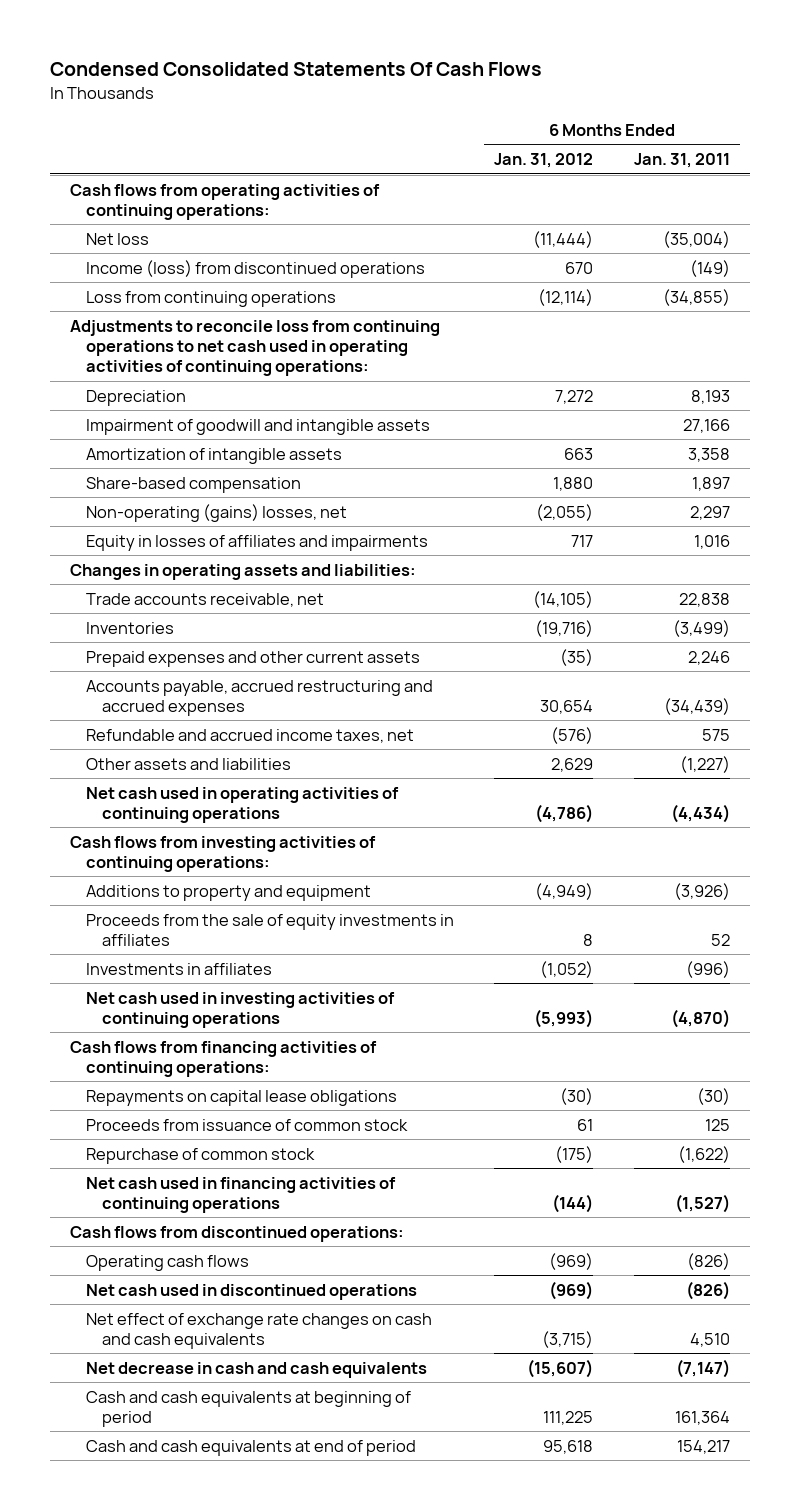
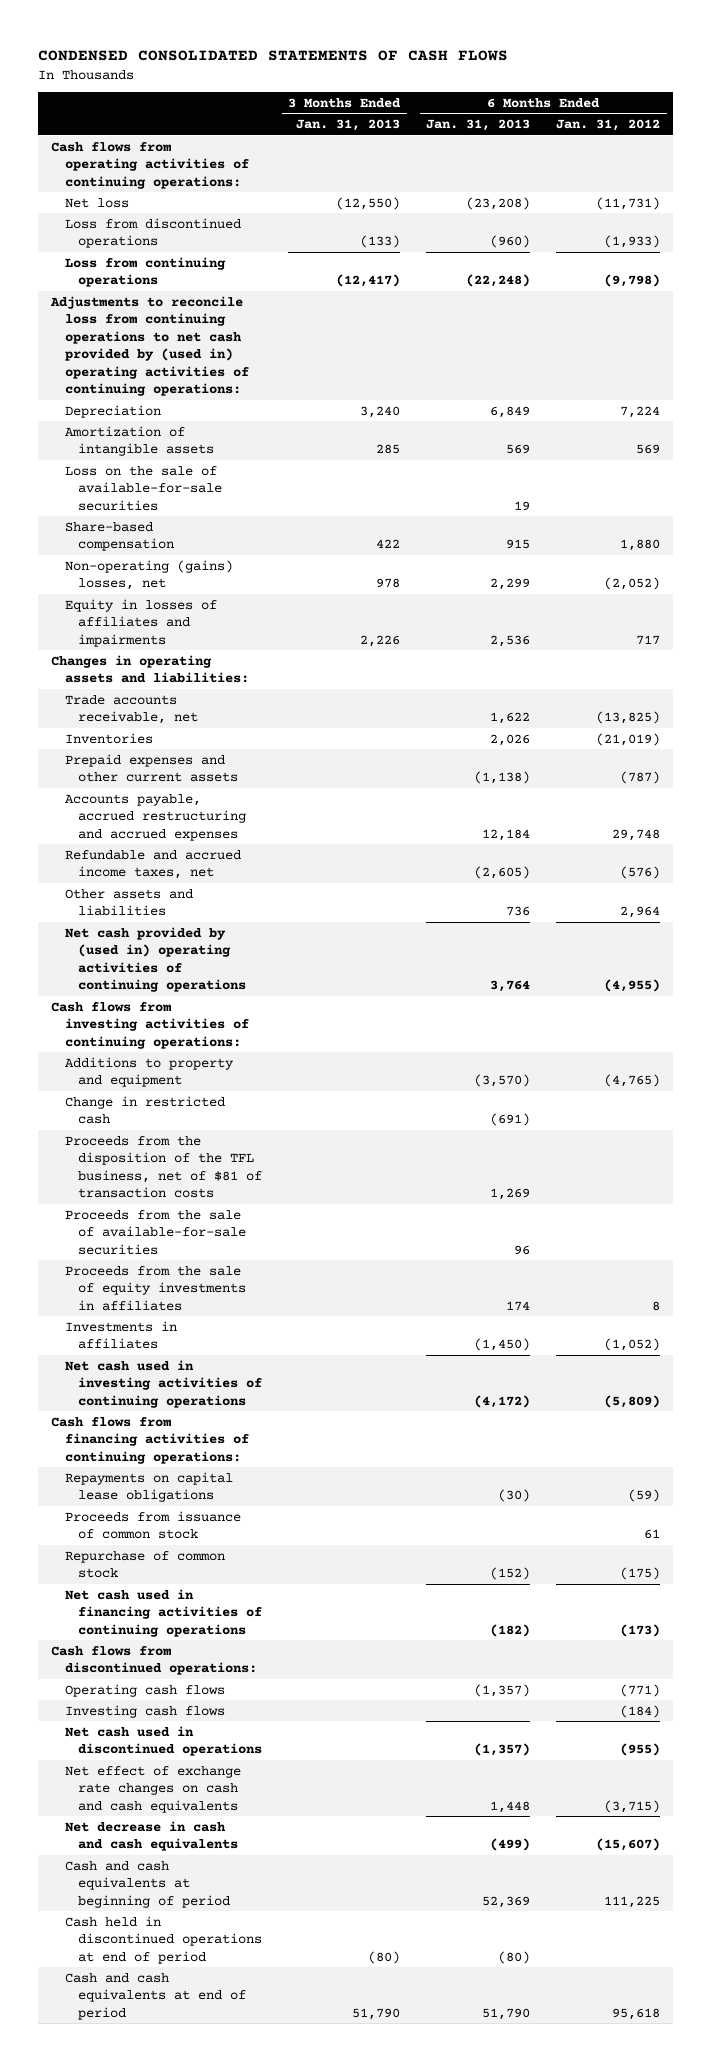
- Condensed Consolidated Statements Of Cash Flows
+ CONDENSED CONSOLIDATED STATEMENTS OF CASH FLOWS
- | 6 Months Ended Jan. 31, 2012 | 6 Months Ended Jan. 31, 2011
+ | 3 Months Ended Jan. 31, 2013 | 6 Months Ended Jan. 31, 2013 | 6 Months Ended Jan. 31, 2012
- Net loss | (11,444) | (35,004)
- Income (loss) from discontinued operations | 670 | (149)
- Loss from continuing operations | (12,114) | (34,855)
- Adjustments to reconcile loss from continuing operations to net cash used in operating activities of continuing operations:
- Depreciation | 7,272 | 8,193
- Impairment of goodwill and intangible assets | | 27,166
- Amortization of intangible assets | 663 | 3,358
+ Net loss | (12,550) | (23,208) | (11,731)
+ Loss from discontinued operations | (133) | (960) | (1,933)
+ Loss from continuing operations | (12,417) | (22,248) | (9,798)
+ Adjustments to reconcile loss from continuing operations to net cash provided by (used in) operating activities of continuing operations:
+ Depreciation | 3,240 | 6,849 | 7,224
+ Amortization of intangible assets | 285 | 569 | 569
+ Loss on the sale of available-for-sale securities | | 19 |
- Non-operating (gains) losses, net | (2,055) | 2,297
+ Non-operating (gains) losses, net | 978 | 2,299 | (2,052)
- Trade accounts receivable, net | (14,105) | 22,838
- Inventories | (19,716) | (3,499)
- Prepaid expenses and other current assets | (35) | 2,246
- Accounts payable, accrued restructuring and accrued expenses | 30,654 | (34,439)
+ Trade accounts receivable, net | | 1,622 | (13,825)
+ Inventories | | 2,026 | (21,019)
+ Prepaid expenses and other current assets | | (1,138) | (787)
+ Accounts payable, accrued restructuring and accrued expenses | | 12,184 | 29,748
- Other assets and liabilities | 2,629 | (1,227)
- Net cash used in operating activities of continuing operations | (4,786) | (4,434)
+ Other assets and liabilities | | 736 | 2,964
+ Net cash provided by (used in) operating activities of continuing operations | | 3,764 | (4,955)
- Additions to property and equipment | (4,949) | (3,926)
+ Additions to property and equipment | | (3,570) | (4,765)
+ Change in restricted cash | | (691) |
+ Proceeds from the disposition of the TFL business, net of $81 of transaction costs | | 1,269 |
+ Proceeds from the sale of available-for-sale securities | | 96 |
- Net cash used in investing activities of continuing operations | (5,993) | (4,870)
+ Net cash used in investing activities of continuing operations | | (4,172) | (5,809)
- Repayments on capital lease obligations | (30) | (30)
+ Repayments on capital lease obligations | | (30) | (59)
- Net cash used in financing activities of continuing operations | (144) | (1,527)
+ Net cash used in financing activities of continuing operations | | (182) | (173)
- Operating cash flows | (969) | (826)
- Net cash used in discontinued operations | (969) | (826)
+ Operating cash flows | | (1,357) | (771)
+ Investing cash flows | | | (184)
+ Net cash used in discontinued operations | | (1,357) | (955)
+ Cash held in discontinued operations at end of period | (80) | (80) |

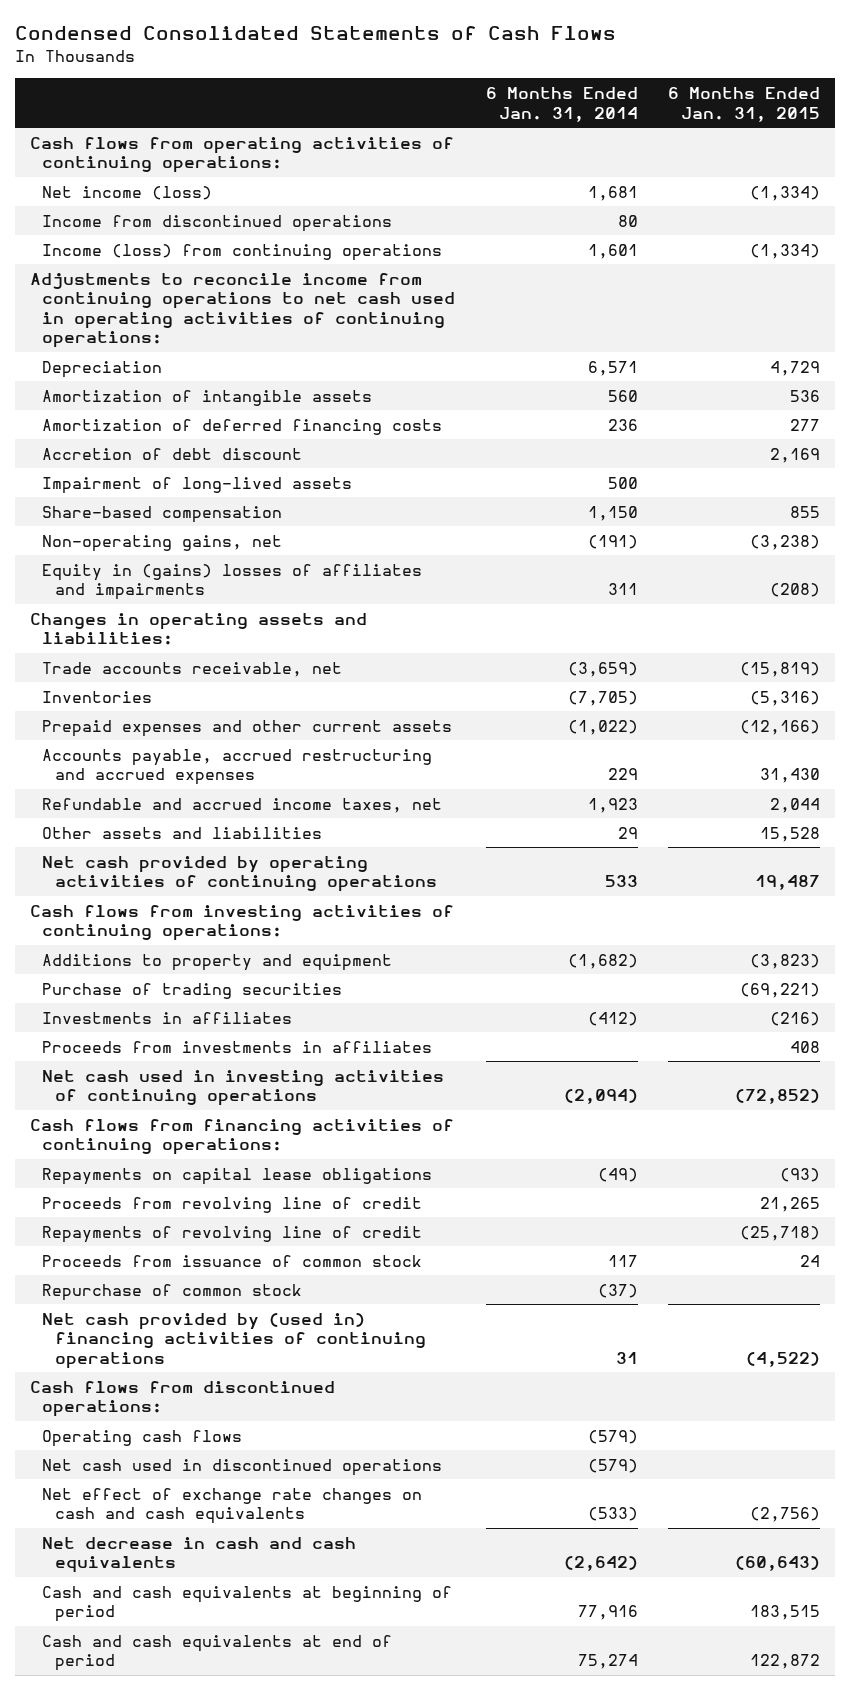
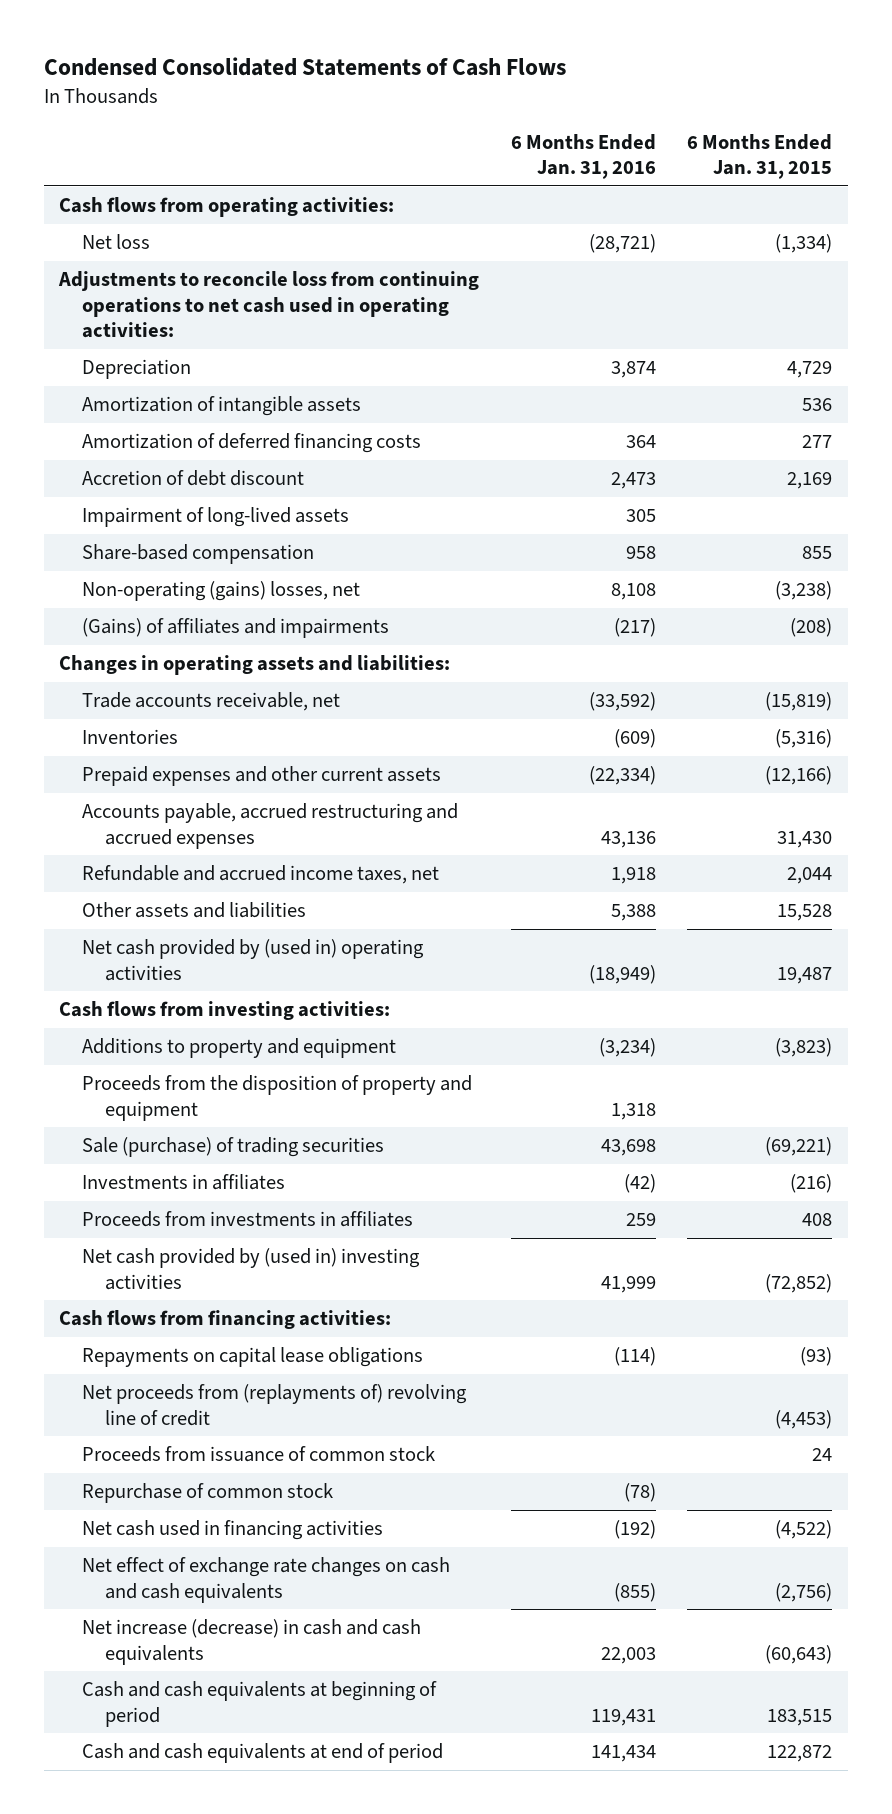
- | 6 Months Ended Jan. 31, 2014 | 6 Months Ended Jan. 31, 2015
+ | 6 Months Ended Jan. 31, 2016 | 6 Months Ended Jan. 31, 2015
- Cash flows from operating activities of continuing operations:
- Net income (loss) | 1,681 | (1,334)
- Income from discontinued operations | 80 |
- Income (loss) from continuing operations | 1,601 | (1,334)
- Adjustments to reconcile income from continuing operations to net cash used in operating activities of continuing operations:
+ Cash flows from operating activities:
+ Net loss | (28,721) | (1,334)
+ Adjustments to reconcile loss from continuing operations to net cash used in operating activities:
- Non-operating gains, net | (191) | (3,238)
- Equity in (gains) losses of affiliates and impairments | 311 | (208)
+ Non-operating (gains) losses, net | 8,108 | (3,238)
+ (Gains) of affiliates and impairments | (217) | (208)
- Net cash provided by operating activities of continuing operations | 533 | 19,487
- Cash flows from investing activities of continuing operations:
+ Net cash provided by (used in) operating activities | (18,949) | 19,487
+ Cash flows from investing activities:
- Purchase of trading securities | | (69,221)
+ Proceeds from the disposition of property and equipment | 1,318 |
+ Sale (purchase) of trading securities | 43,698 | (69,221)
- Net cash used in investing activities of continuing operations | (2,094) | (72,852)
- Cash flows from financing activities of continuing operations:
+ Net cash provided by (used in) investing activities | 41,999 | (72,852)
+ Cash flows from financing activities:
- Proceeds from revolving line of credit | | 21,265
- Repayments of revolving line of credit | | (25,718)
+ Net proceeds from (replayments of) revolving line of credit | | (4,453)
- Net cash provided by (used in) financing activities of continuing operations | 31 | (4,522)
- Cash flows from discontinued operations:
- Operating cash flows | (579) |
- Net cash used in discontinued operations | (579) |
+ Net cash used in financing activities | (192) | (4,522)
- Net decrease in cash and cash equivalents | (2,642) | (60,643)
+ Net increase (decrease) in cash and cash equivalents | 22,003 | (60,643)

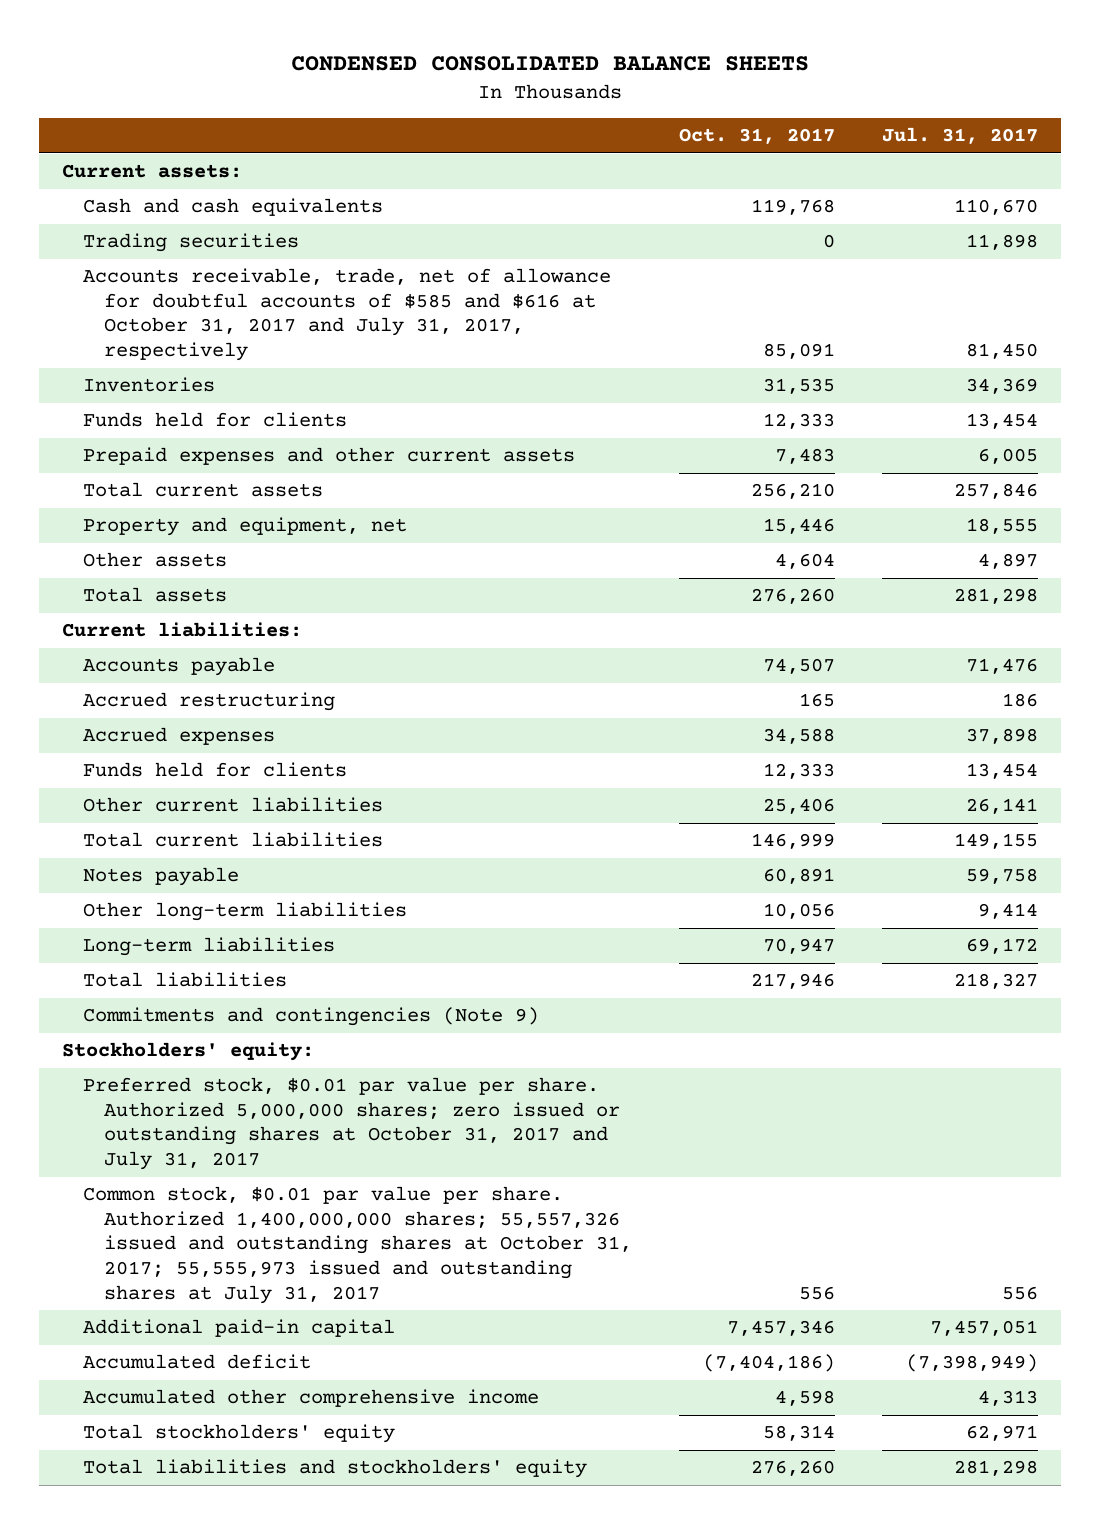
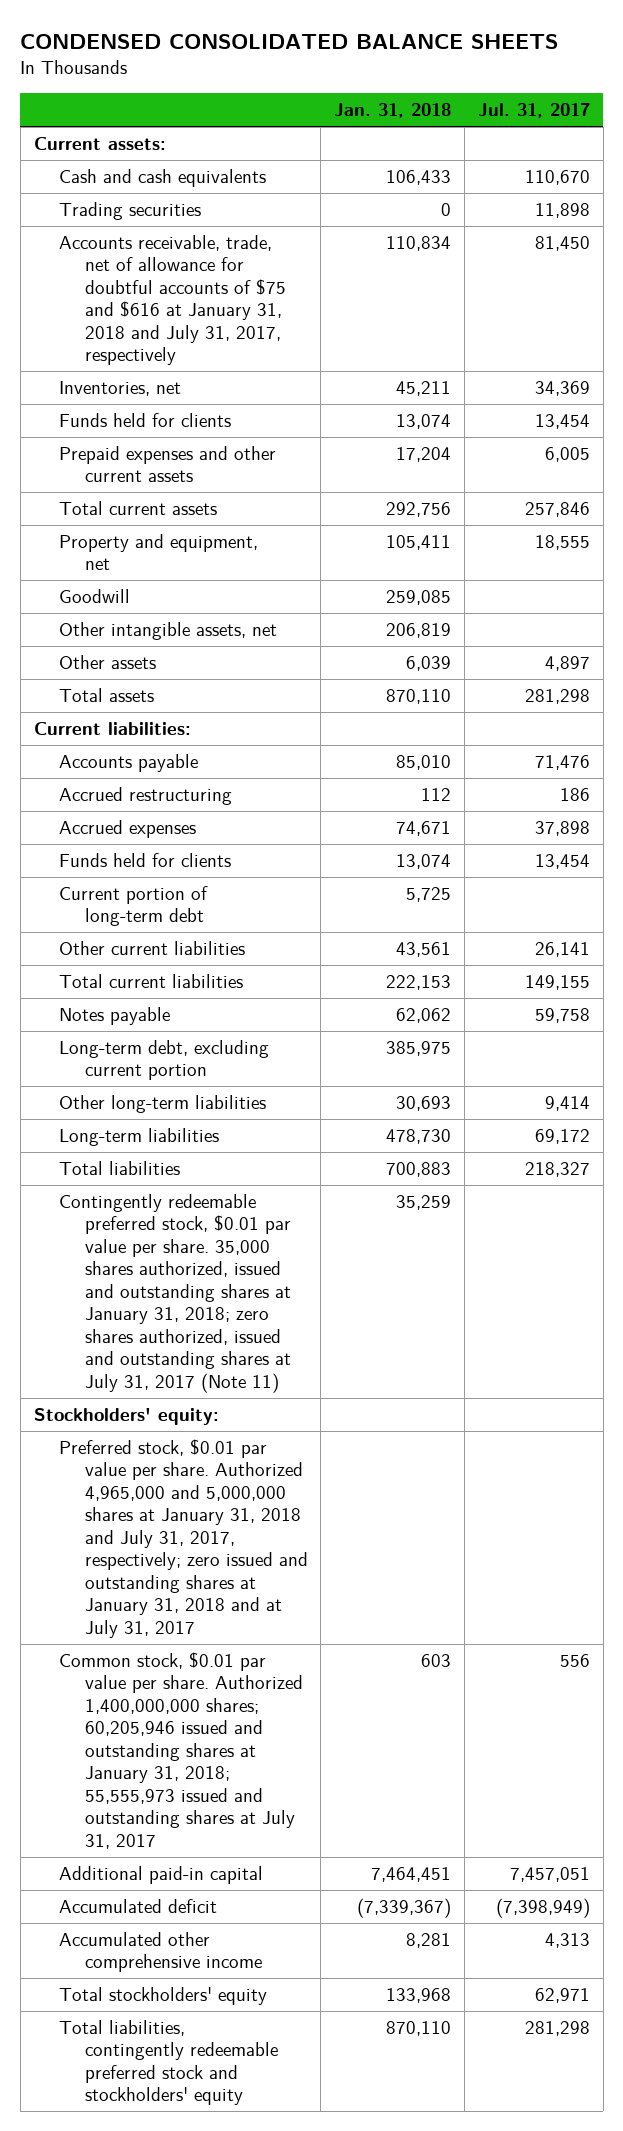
- | Oct. 31, 2017 | Jul. 31, 2017
+ | Jan. 31, 2018 | Jul. 31, 2017
- Accounts receivable, trade, net of allowance for doubtful accounts of $585 and $616 at October 31, 2017 and July 31, 2017, respectively | 85,091 | 81,450
- Inventories | 31,535 | 34,369
+ Accounts receivable, trade, net of allowance for doubtful accounts of $75 and $616 at January 31, 2018 and July 31, 2017, respectively | 110,834 | 81,450
+ Inventories, net | 45,211 | 34,369
+ Goodwill | 259,085 |
+ Other intangible assets, net | 206,819 |
+ Current portion of long-term debt | 5,725 |
+ Long-term debt, excluding current portion | 385,975 |
- Commitments and contingencies (Note 9)
+ Contingently redeemable preferred stock, $0.01 par value per share. 35,000 shares authorized, issued and outstanding shares at January 31, 2018; zero shares authorized, issued and outstanding shares at July 31, 2017 (Note 11) | 35,259 |
- Preferred stock, $0.01 par value per share. Authorized 5,000,000 shares; zero issued or outstanding shares at October 31, 2017 and July 31, 2017
- Common stock, $0.01 par value per share. Authorized 1,400,000,000 shares; 55,557,326 issued and outstanding shares at October 31, 2017; 55,555,973 issued and outstanding shares at July 31, 2017 | 556 | 556
+ Preferred stock, $0.01 par value per share. Authorized 4,965,000 and 5,000,000 shares at January 31, 2018 and July 31, 2017, respectively; zero issued and outstanding shares at January 31, 2018 and at July 31, 2017
+ Common stock, $0.01 par value per share. Authorized 1,400,000,000 shares; 60,205,946 issued and outstanding shares at January 31, 2018; 55,555,973 issued and outstanding shares at July 31, 2017 | 603 | 556
- Total liabilities and stockholders' equity | 276,260 | 281,298
+ Total liabilities, contingently redeemable preferred stock and stockholders' equity | 870,110 | 281,298

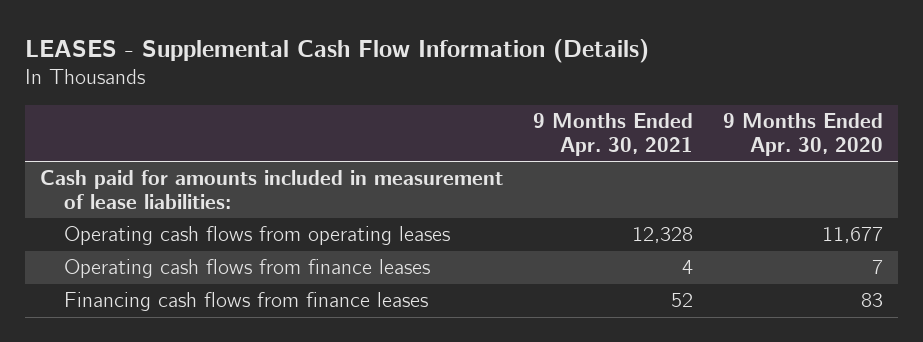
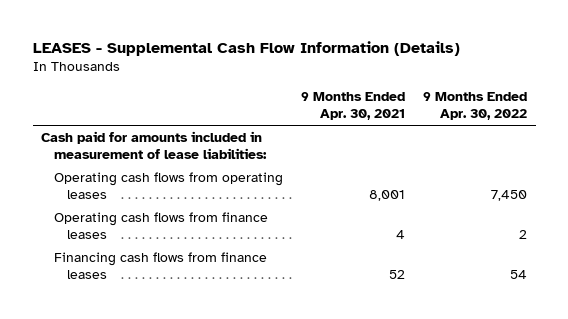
- | 9 Months Ended Apr. 30, 2021 | 9 Months Ended Apr. 30, 2020
+ | 9 Months Ended Apr. 30, 2021 | 9 Months Ended Apr. 30, 2022
- Operating cash flows from operating leases | 12,328 | 11,677
+ Operating cash flows from operating leases | 8,001 | 7,450

